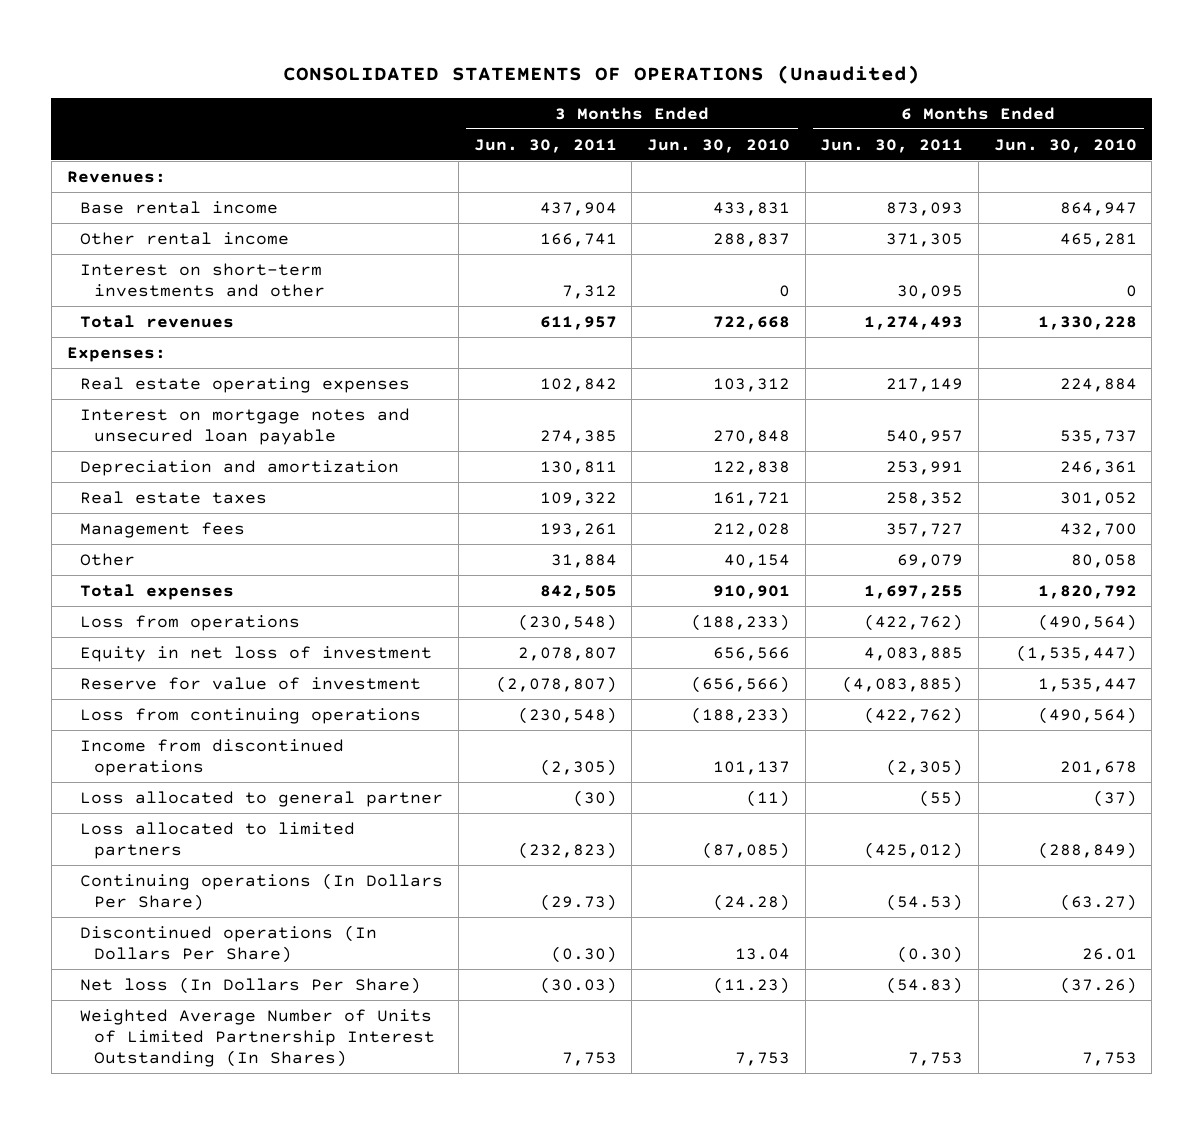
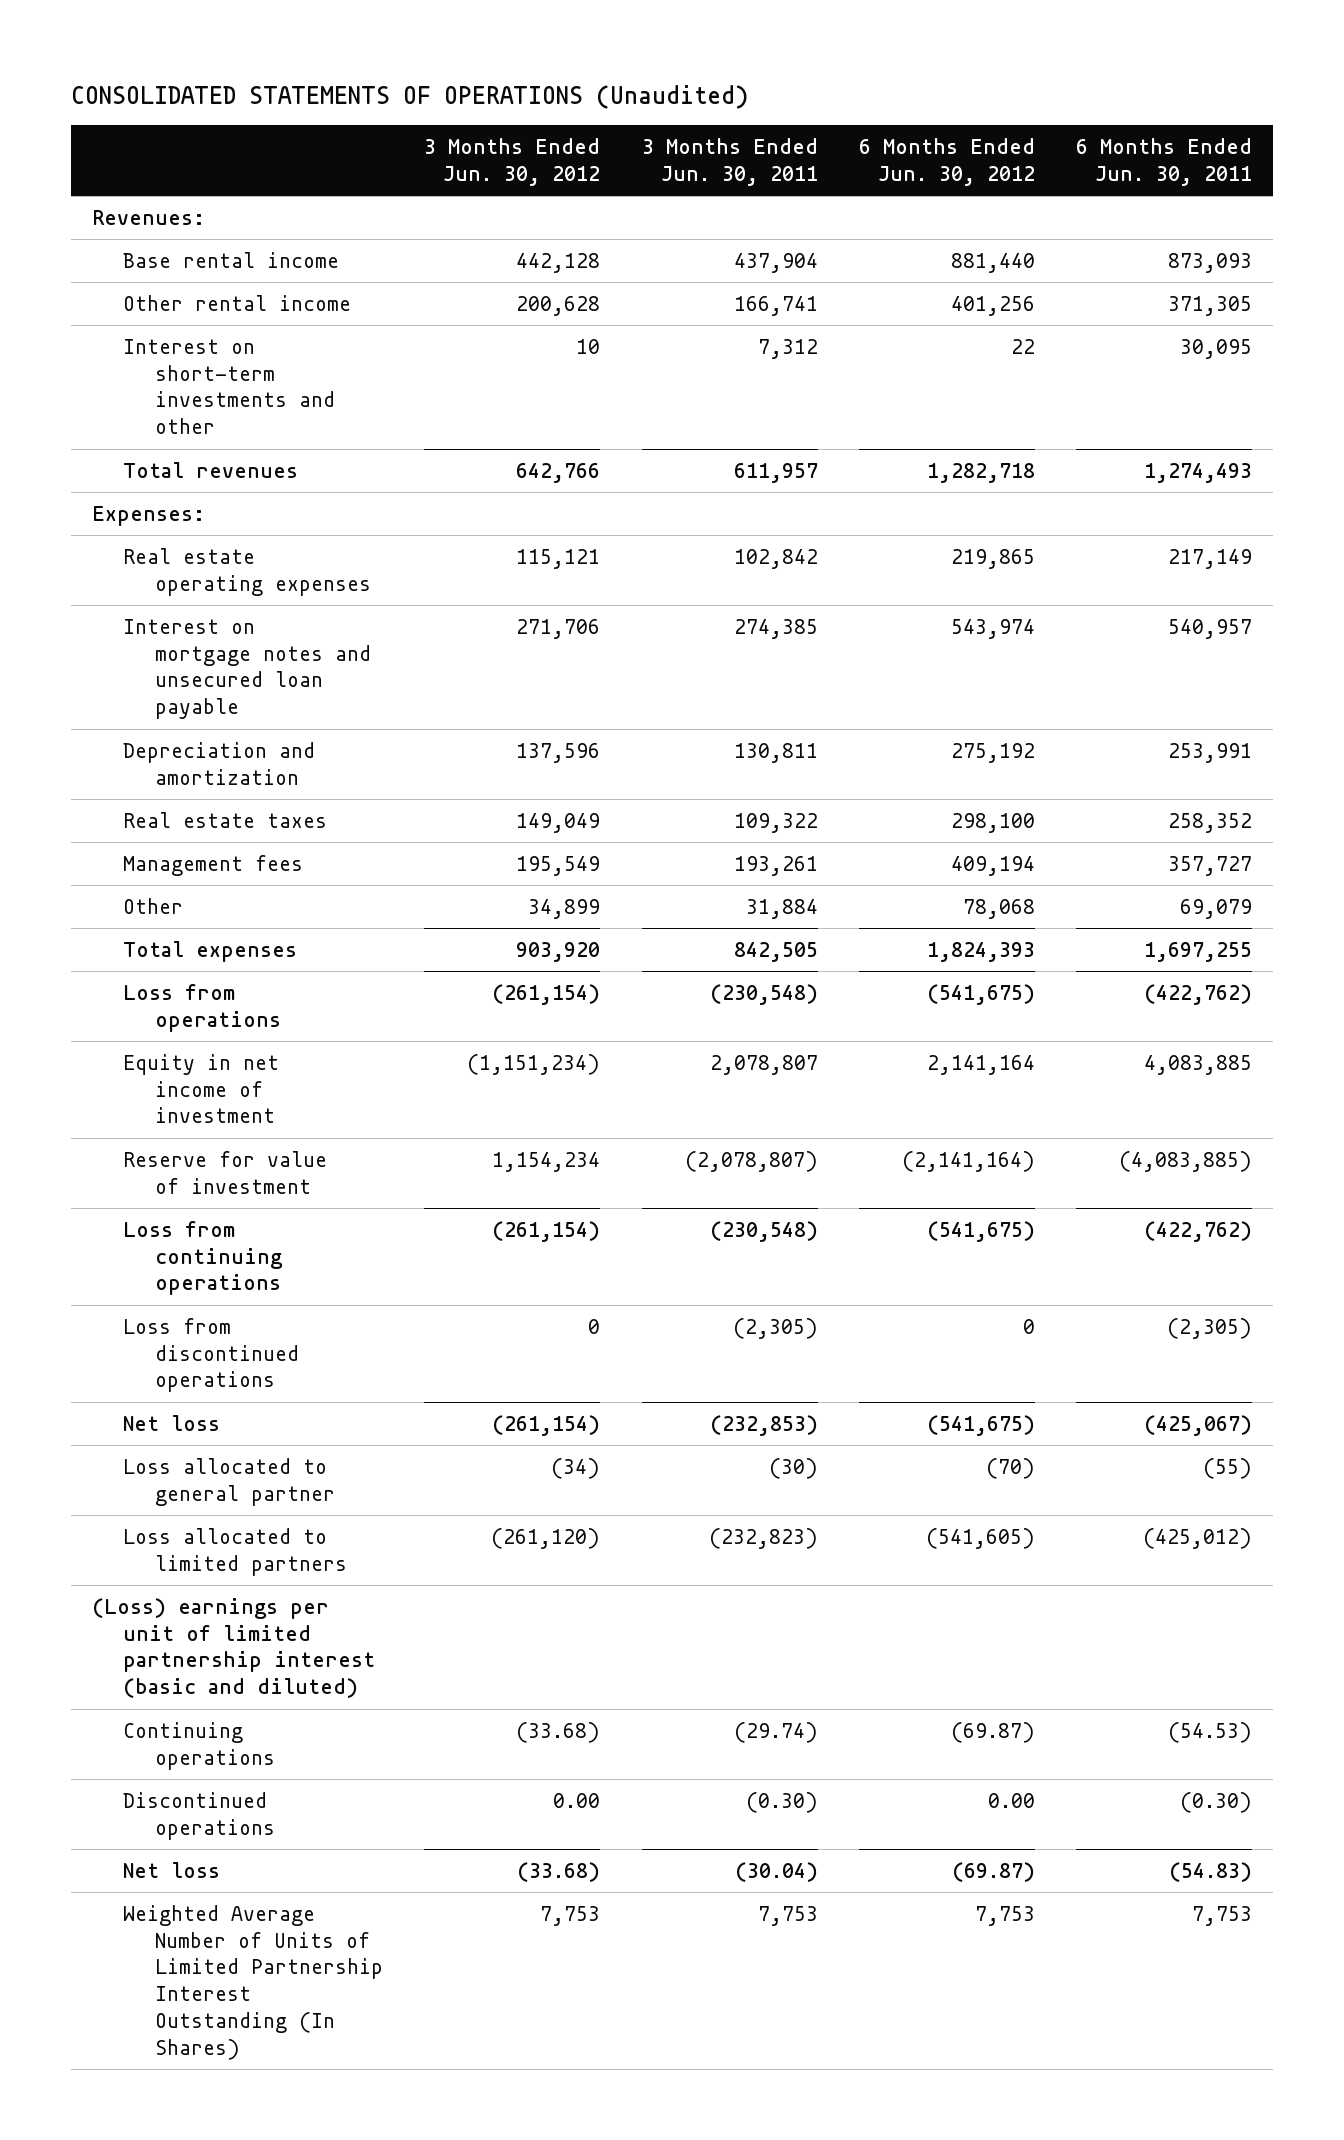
- | 3 Months Ended Jun. 30, 2011 | 3 Months Ended Jun. 30, 2010 | 6 Months Ended Jun. 30, 2011 | 6 Months Ended Jun. 30, 2010
+ | 3 Months Ended Jun. 30, 2012 | 3 Months Ended Jun. 30, 2011 | 6 Months Ended Jun. 30, 2012 | 6 Months Ended Jun. 30, 2011
- Equity in net loss of investment | 2,078,807 | 656,566 | 4,083,885 | (1,535,447)
+ Equity in net income of investment | (1,151,234) | 2,078,807 | 2,141,164 | 4,083,885
- Income from discontinued operations | (2,305) | 101,137 | (2,305) | 201,678
+ Loss from discontinued operations | 0 | (2,305) | 0 | (2,305)
+ Net loss | (261,154) | (232,853) | (541,675) | (425,067)
- Continuing operations (In Dollars Per Share) | (29.73) | (24.28) | (54.53) | (63.27)
- Discontinued operations (In Dollars Per Share) | (0.30) | 13.04 | (0.30) | 26.01
- Net loss (In Dollars Per Share) | (30.03) | (11.23) | (54.83) | (37.26)
+ (Loss) earnings per unit of limited partnership interest (basic and diluted)
+ Continuing operations | (33.68) | (29.74) | (69.87) | (54.53)
+ Discontinued operations | 0.00 | (0.30) | 0.00 | (0.30)
+ Net loss | (33.68) | (30.04) | (69.87) | (54.83)

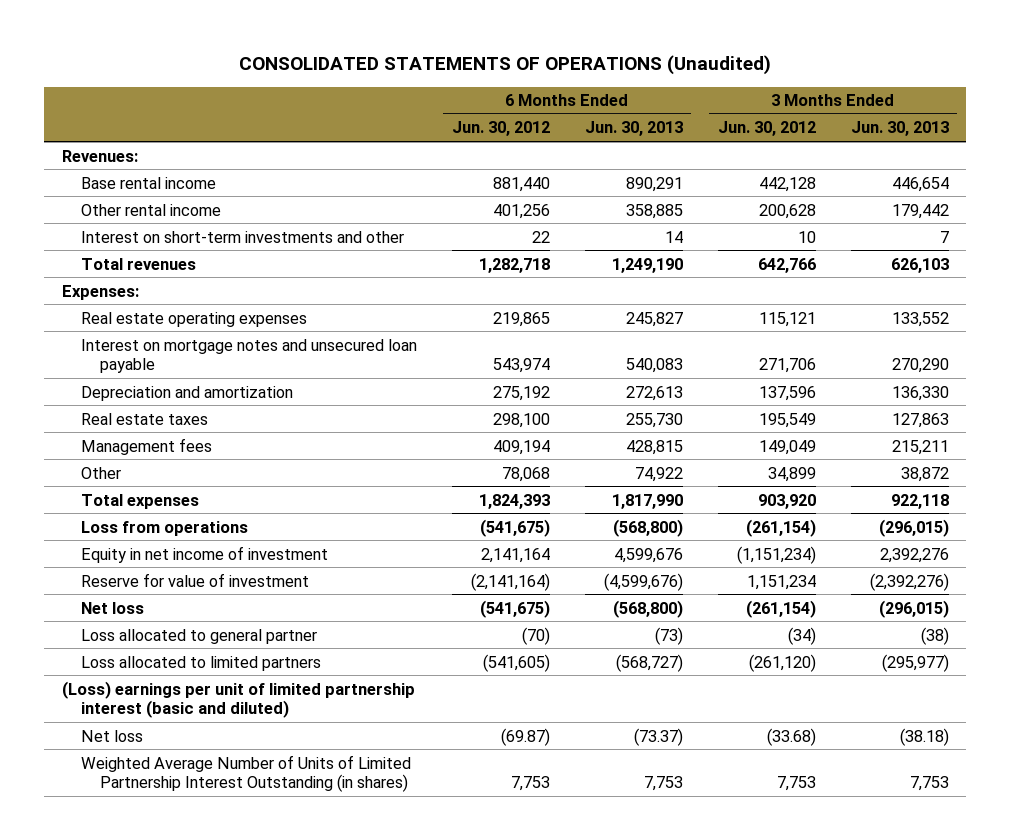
- | 3 Months Ended Jun. 30, 2012 | 3 Months Ended Jun. 30, 2011 | 6 Months Ended Jun. 30, 2012 | 6 Months Ended Jun. 30, 2011
+ | 6 Months Ended Jun. 30, 2012 | 6 Months Ended Jun. 30, 2013 | 3 Months Ended Jun. 30, 2012 | 3 Months Ended Jun. 30, 2013
- Real estate taxes | 149,049 | 109,322 | 298,100 | 258,352
- Management fees | 195,549 | 193,261 | 409,194 | 357,727
+ Real estate taxes | 298,100 | 255,730 | 195,549 | 127,863
+ Management fees | 409,194 | 428,815 | 149,049 | 215,211
- Reserve for value of investment | 1,154,234 | (2,078,807) | (2,141,164) | (4,083,885)
- Loss from continuing operations | (261,154) | (230,548) | (541,675) | (422,762)
- Loss from discontinued operations | 0 | (2,305) | 0 | (2,305)
+ Reserve for value of investment | (2,141,164) | (4,599,676) | 1,151,234 | (2,392,276)
- Continuing operations | (33.68) | (29.74) | (69.87) | (54.53)
- Discontinued operations | 0.00 | (0.30) | 0.00 | (0.30)
- Weighted Average Number of Units of Limited Partnership Interest Outstanding (In Shares) | 7,753 | 7,753 | 7,753 | 7,753
+ Weighted Average Number of Units of Limited Partnership Interest Outstanding (in shares) | 7,753 | 7,753 | 7,753 | 7,753

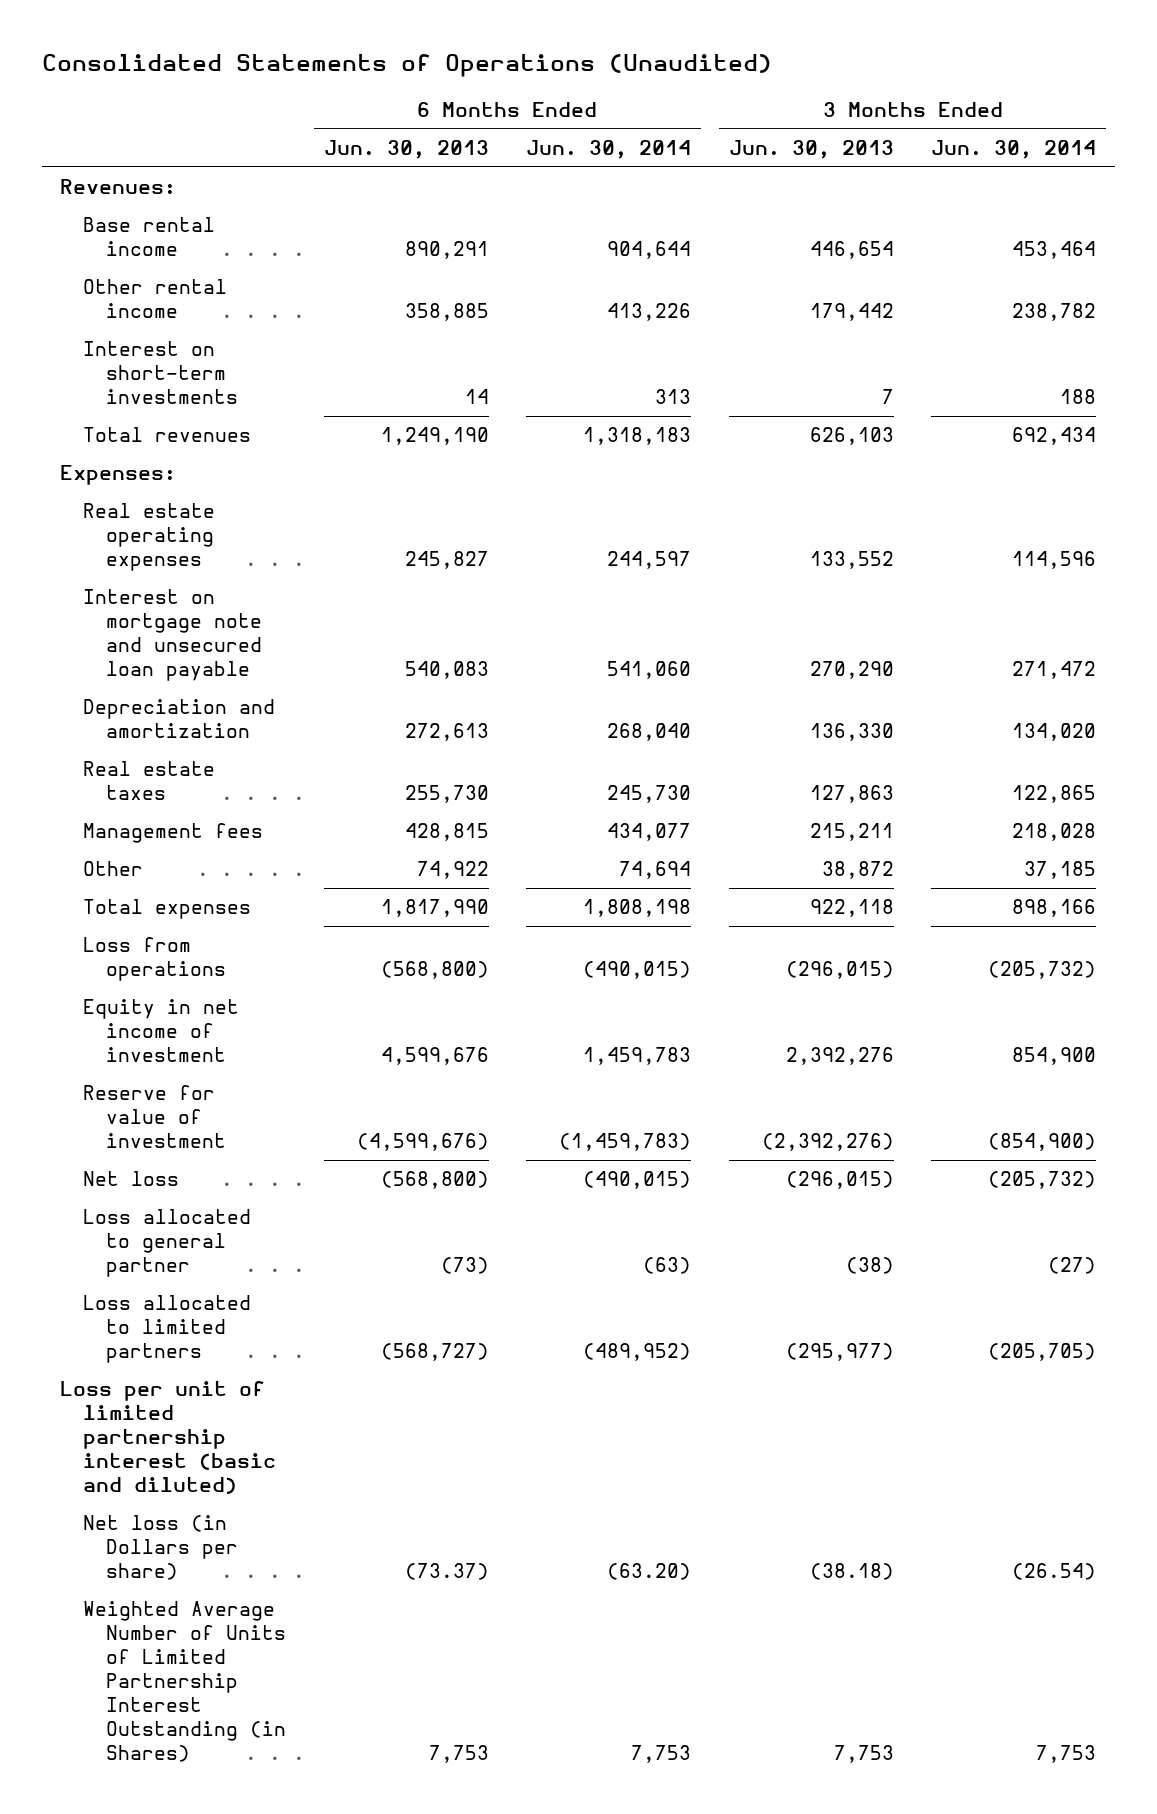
- CONSOLIDATED STATEMENTS OF OPERATIONS (Unaudited)
+ Consolidated Statements of Operations (Unaudited)
- | 6 Months Ended Jun. 30, 2012 | 6 Months Ended Jun. 30, 2013 | 3 Months Ended Jun. 30, 2012 | 3 Months Ended Jun. 30, 2013
+ | 6 Months Ended Jun. 30, 2013 | 6 Months Ended Jun. 30, 2014 | 3 Months Ended Jun. 30, 2013 | 3 Months Ended Jun. 30, 2014
- Interest on short-term investments and other | 22 | 14 | 10 | 7
+ Interest on short-term investments | 14 | 313 | 7 | 188
- Interest on mortgage notes and unsecured loan payable | 543,974 | 540,083 | 271,706 | 270,290
+ Interest on mortgage note and unsecured loan payable | 540,083 | 541,060 | 270,290 | 271,472
- (Loss) earnings per unit of limited partnership interest (basic and diluted)
- Net loss | (69.87) | (73.37) | (33.68) | (38.18)
- Weighted Average Number of Units of Limited Partnership Interest Outstanding (in shares) | 7,753 | 7,753 | 7,753 | 7,753
+ Loss per unit of limited partnership interest (basic and diluted)
+ Net loss (in Dollars per share) | (73.37) | (63.20) | (38.18) | (26.54)
+ Weighted Average Number of Units of Limited Partnership Interest Outstanding (in Shares) | 7,753 | 7,753 | 7,753 | 7,753

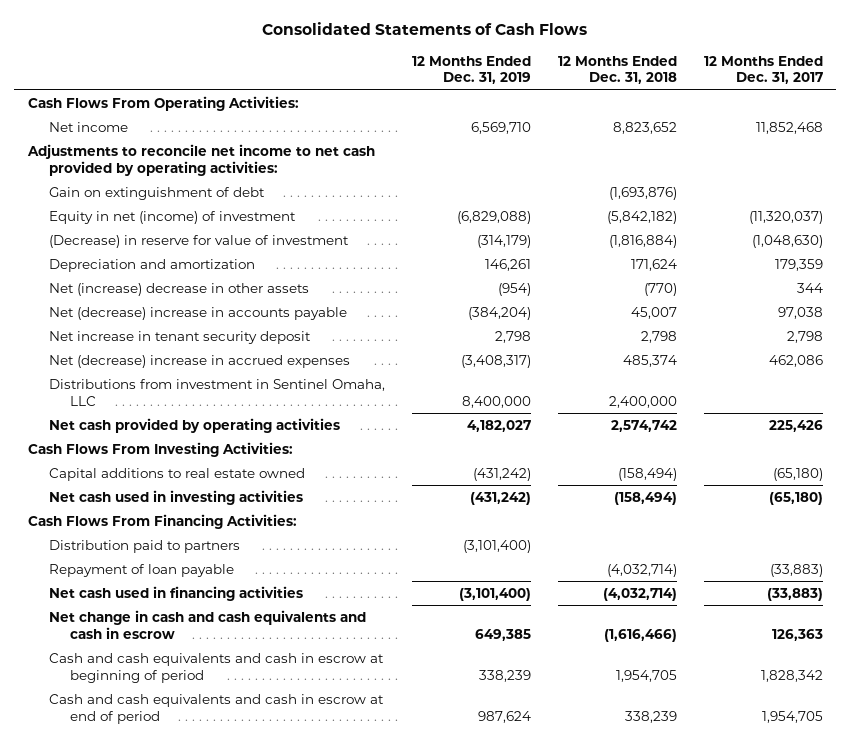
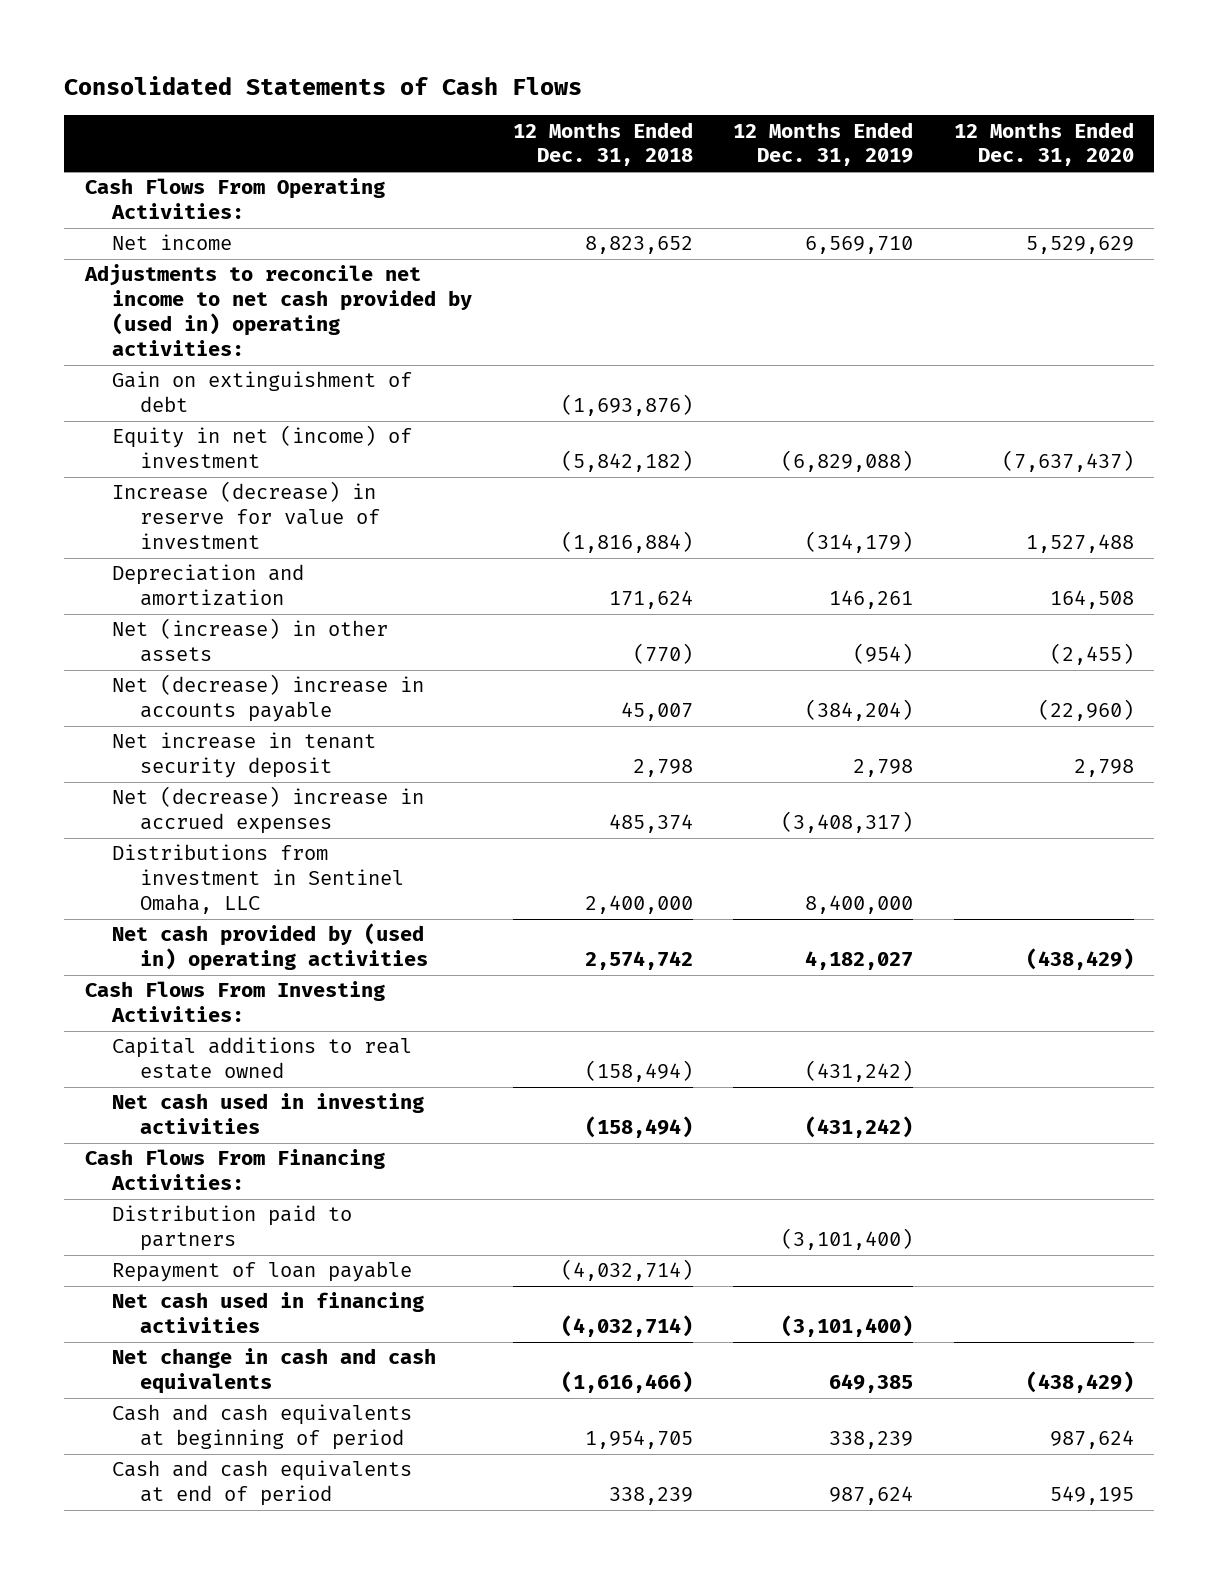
- | 12 Months Ended Dec. 31, 2019 | 12 Months Ended Dec. 31, 2018 | 12 Months Ended Dec. 31, 2017
+ | 12 Months Ended Dec. 31, 2018 | 12 Months Ended Dec. 31, 2019 | 12 Months Ended Dec. 31, 2020
- Adjustments to reconcile net income to net cash provided by operating activities:
+ Adjustments to reconcile net income to net cash provided by (used in) operating activities:
- (Decrease) in reserve for value of investment | (314,179) | (1,816,884) | (1,048,630)
+ Increase (decrease) in reserve for value of investment | (1,816,884) | (314,179) | 1,527,488
- Net (increase) decrease in other assets | (954) | (770) | 344
+ Net (increase) in other assets | (770) | (954) | (2,455)
- Net cash provided by operating activities | 4,182,027 | 2,574,742 | 225,426
+ Net cash provided by (used in) operating activities | 2,574,742 | 4,182,027 | (438,429)
- Net change in cash and cash equivalents and cash in escrow | 649,385 | (1,616,466) | 126,363
- Cash and cash equivalents and cash in escrow at beginning of period | 338,239 | 1,954,705 | 1,828,342
- Cash and cash equivalents and cash in escrow at end of period | 987,624 | 338,239 | 1,954,705
+ Net change in cash and cash equivalents | (1,616,466) | 649,385 | (438,429)
+ Cash and cash equivalents at beginning of period | 1,954,705 | 338,239 | 987,624
+ Cash and cash equivalents at end of period | 338,239 | 987,624 | 549,195

